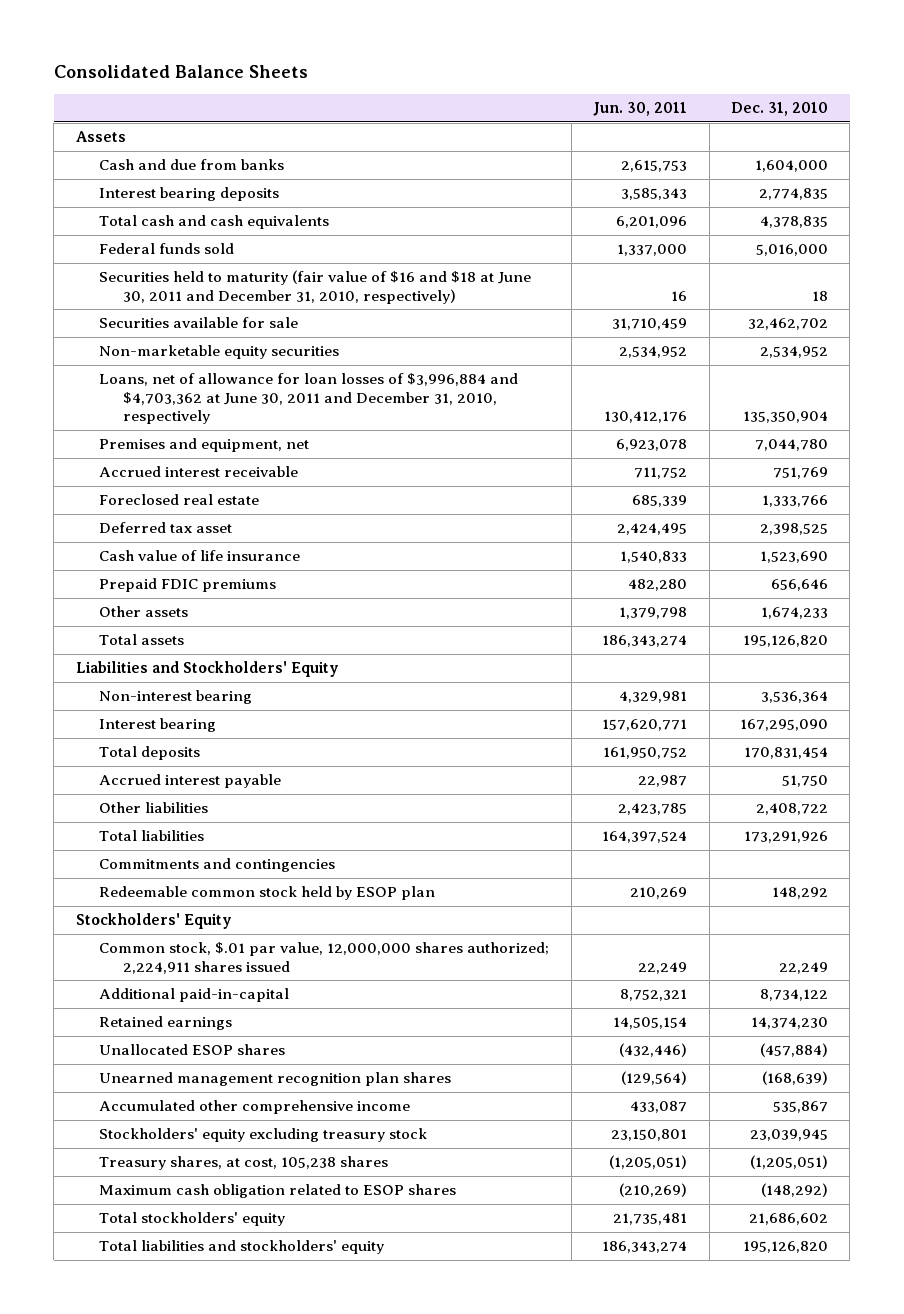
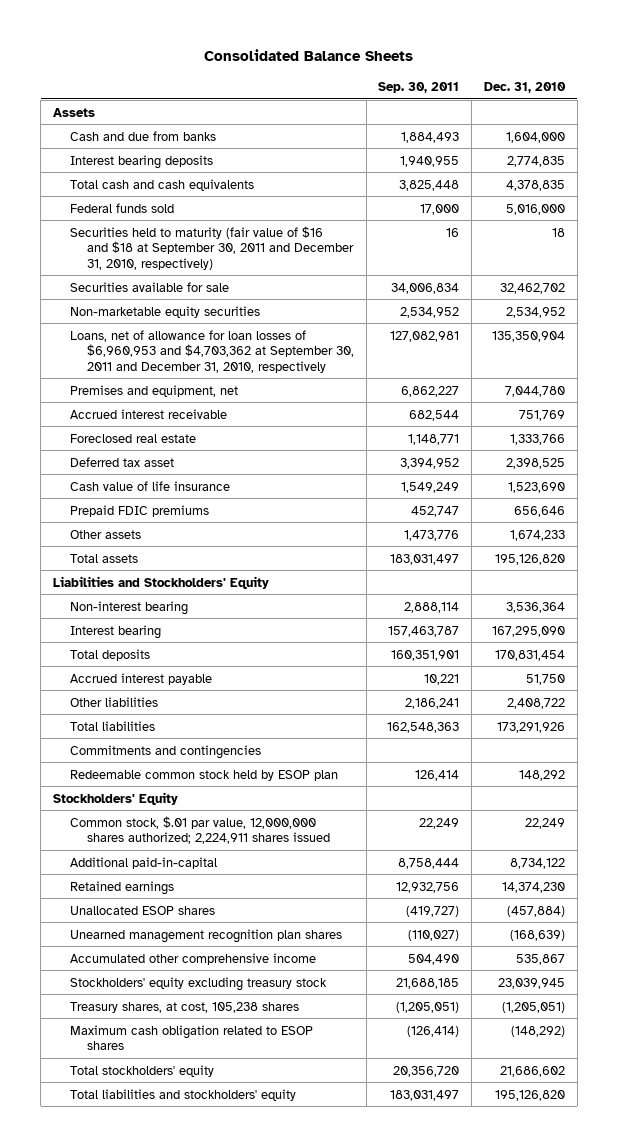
- | Jun. 30, 2011 | Dec. 31, 2010
+ | Sep. 30, 2011 | Dec. 31, 2010
- Securities held to maturity (fair value of $16 and $18 at June 30, 2011 and December 31, 2010, respectively) | 16 | 18
+ Securities held to maturity (fair value of $16 and $18 at September 30, 2011 and December 31, 2010, respectively) | 16 | 18
- Loans, net of allowance for loan losses of $3,996,884 and $4,703,362 at June 30, 2011 and December 31, 2010, respectively | 130,412,176 | 135,350,904
+ Loans, net of allowance for loan losses of $6,960,953 and $4,703,362 at September 30, 2011 and December 31, 2010, respectively | 127,082,981 | 135,350,904

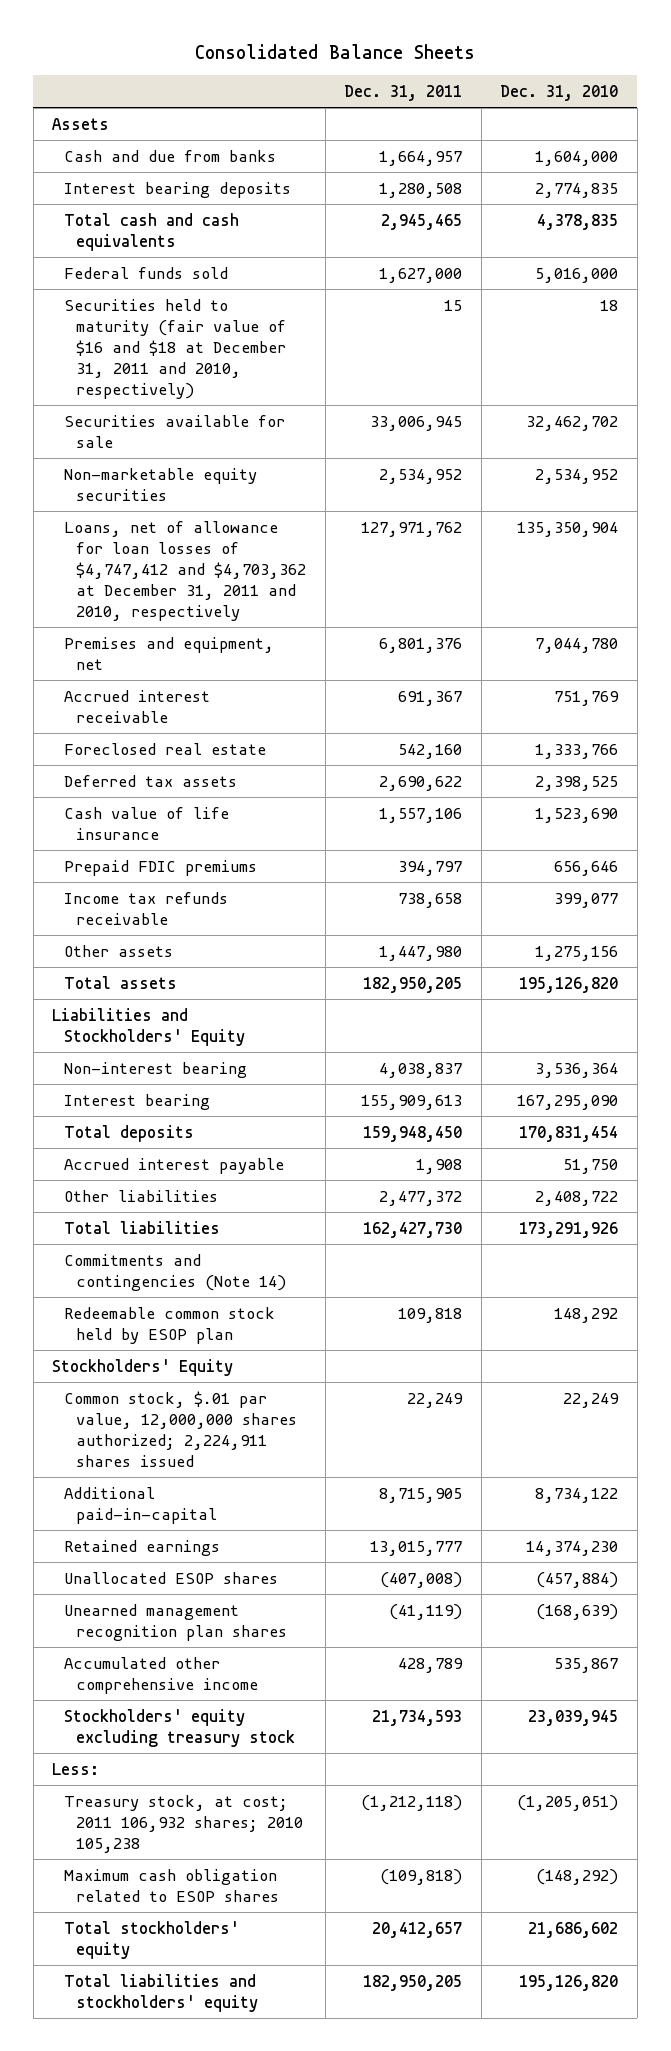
- | Sep. 30, 2011 | Dec. 31, 2010
+ | Dec. 31, 2011 | Dec. 31, 2010
- Securities held to maturity (fair value of $16 and $18 at September 30, 2011 and December 31, 2010, respectively) | 16 | 18
+ Securities held to maturity (fair value of $16 and $18 at December 31, 2011 and 2010, respectively) | 15 | 18
- Loans, net of allowance for loan losses of $6,960,953 and $4,703,362 at September 30, 2011 and December 31, 2010, respectively | 127,082,981 | 135,350,904
+ Loans, net of allowance for loan losses of $4,747,412 and $4,703,362 at December 31, 2011 and 2010, respectively | 127,971,762 | 135,350,904
- Deferred tax asset | 3,394,952 | 2,398,525
+ Deferred tax assets | 2,690,622 | 2,398,525
- Other assets | 1,473,776 | 1,674,233
+ Income tax refunds receivable | 738,658 | 399,077
+ Other assets | 1,447,980 | 1,275,156
- Commitments and contingencies
+ Commitments and contingencies (Note 14)
- Treasury shares, at cost, 105,238 shares | (1,205,051) | (1,205,051)
+ Less:
+ Treasury stock, at cost; 2011 106,932 shares; 2010 105,238 | (1,212,118) | (1,205,051)

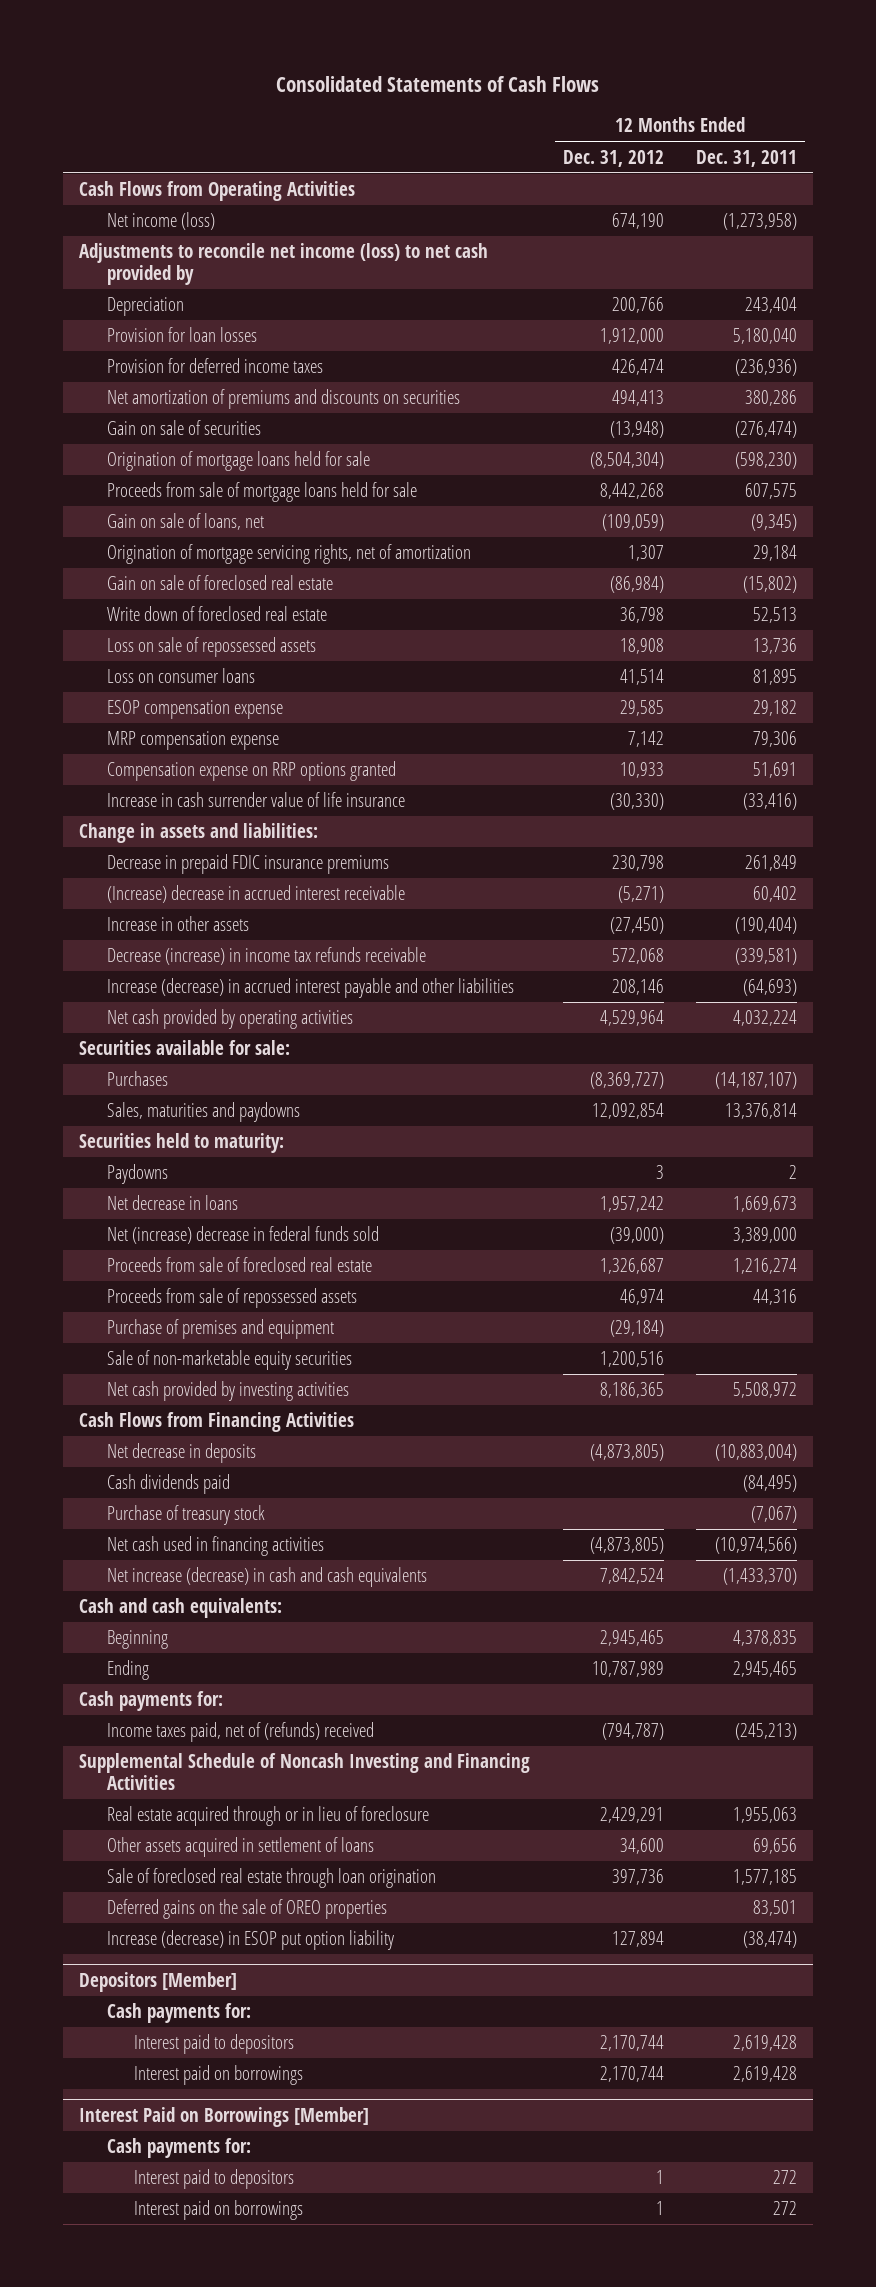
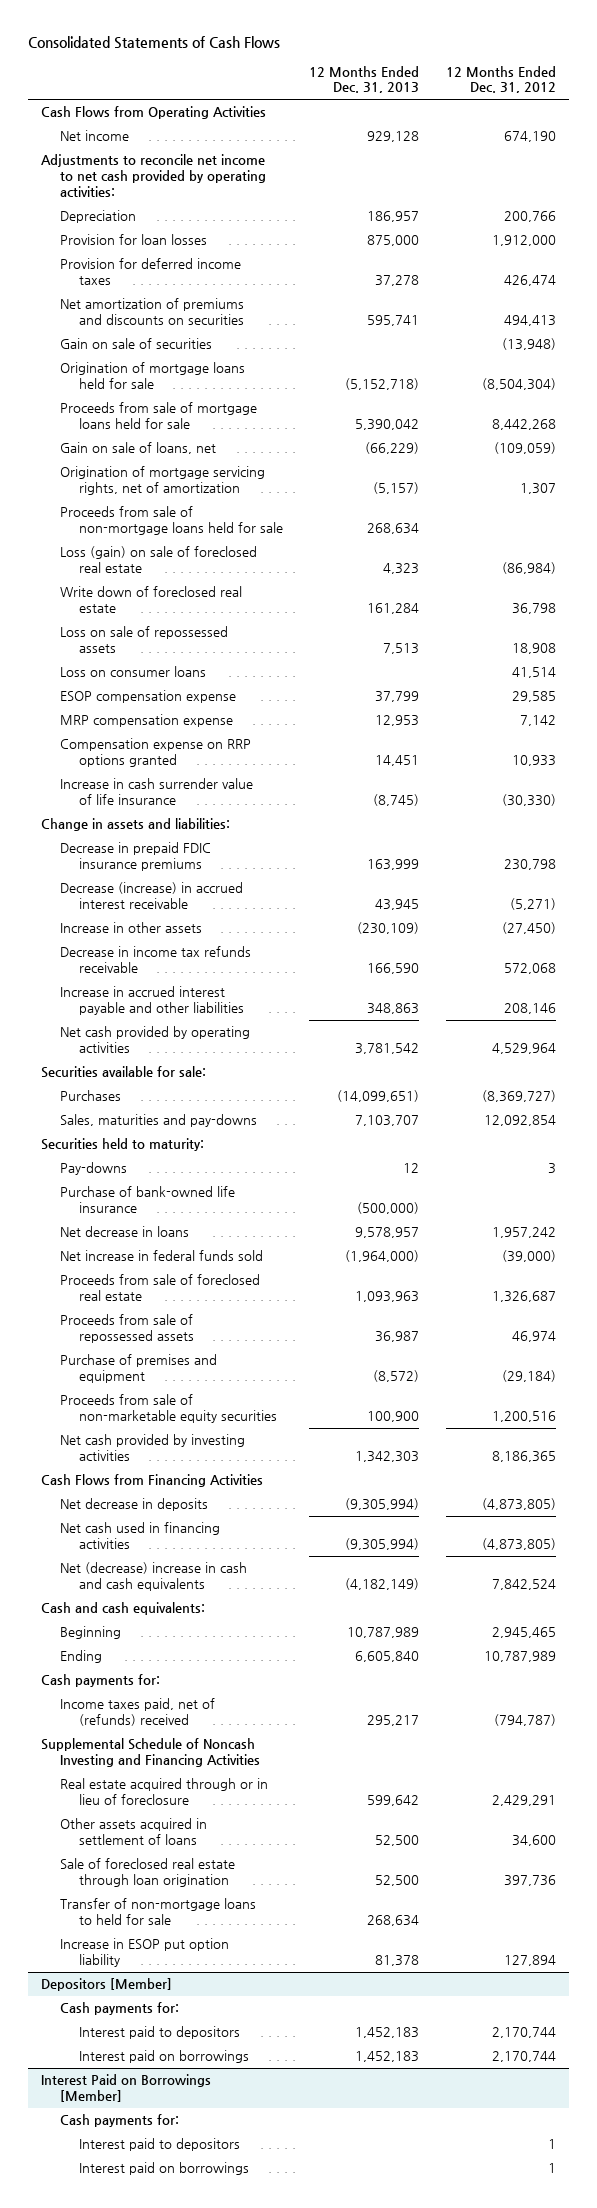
- | 12 Months Ended Dec. 31, 2012 | 12 Months Ended Dec. 31, 2011
+ | 12 Months Ended Dec. 31, 2013 | 12 Months Ended Dec. 31, 2012
- Net income (loss) | 674,190 | (1,273,958)
- Adjustments to reconcile net income (loss) to net cash provided by
+ Net income | 929,128 | 674,190
+ Adjustments to reconcile net income to net cash provided by operating activities:
- Gain on sale of foreclosed real estate | (86,984) | (15,802)
+ Proceeds from sale of non-mortgage loans held for sale | 268,634 |
+ Loss (gain) on sale of foreclosed real estate | 4,323 | (86,984)
- (Increase) decrease in accrued interest receivable | (5,271) | 60,402
+ Decrease (increase) in accrued interest receivable | 43,945 | (5,271)
- Decrease (increase) in income tax refunds receivable | 572,068 | (339,581)
- Increase (decrease) in accrued interest payable and other liabilities | 208,146 | (64,693)
+ Decrease in income tax refunds receivable | 166,590 | 572,068
+ Increase in accrued interest payable and other liabilities | 348,863 | 208,146
- Sales, maturities and paydowns | 12,092,854 | 13,376,814
+ Sales, maturities and pay-downs | 7,103,707 | 12,092,854
- Paydowns | 3 | 2
+ Pay-downs | 12 | 3
+ Purchase of bank-owned life insurance | (500,000) |
- Net (increase) decrease in federal funds sold | (39,000) | 3,389,000
+ Net increase in federal funds sold | (1,964,000) | (39,000)
- Sale of non-marketable equity securities | 1,200,516 |
+ Proceeds from sale of non-marketable equity securities | 100,900 | 1,200,516
- Cash dividends paid | | (84,495)
- Purchase of treasury stock | | (7,067)
- Net increase (decrease) in cash and cash equivalents | 7,842,524 | (1,433,370)
+ Net (decrease) increase in cash and cash equivalents | (4,182,149) | 7,842,524
- Deferred gains on the sale of OREO properties | | 83,501
- Increase (decrease) in ESOP put option liability | 127,894 | (38,474)
+ Transfer of non-mortgage loans to held for sale | 268,634 |
+ Increase in ESOP put option liability | 81,378 | 127,894

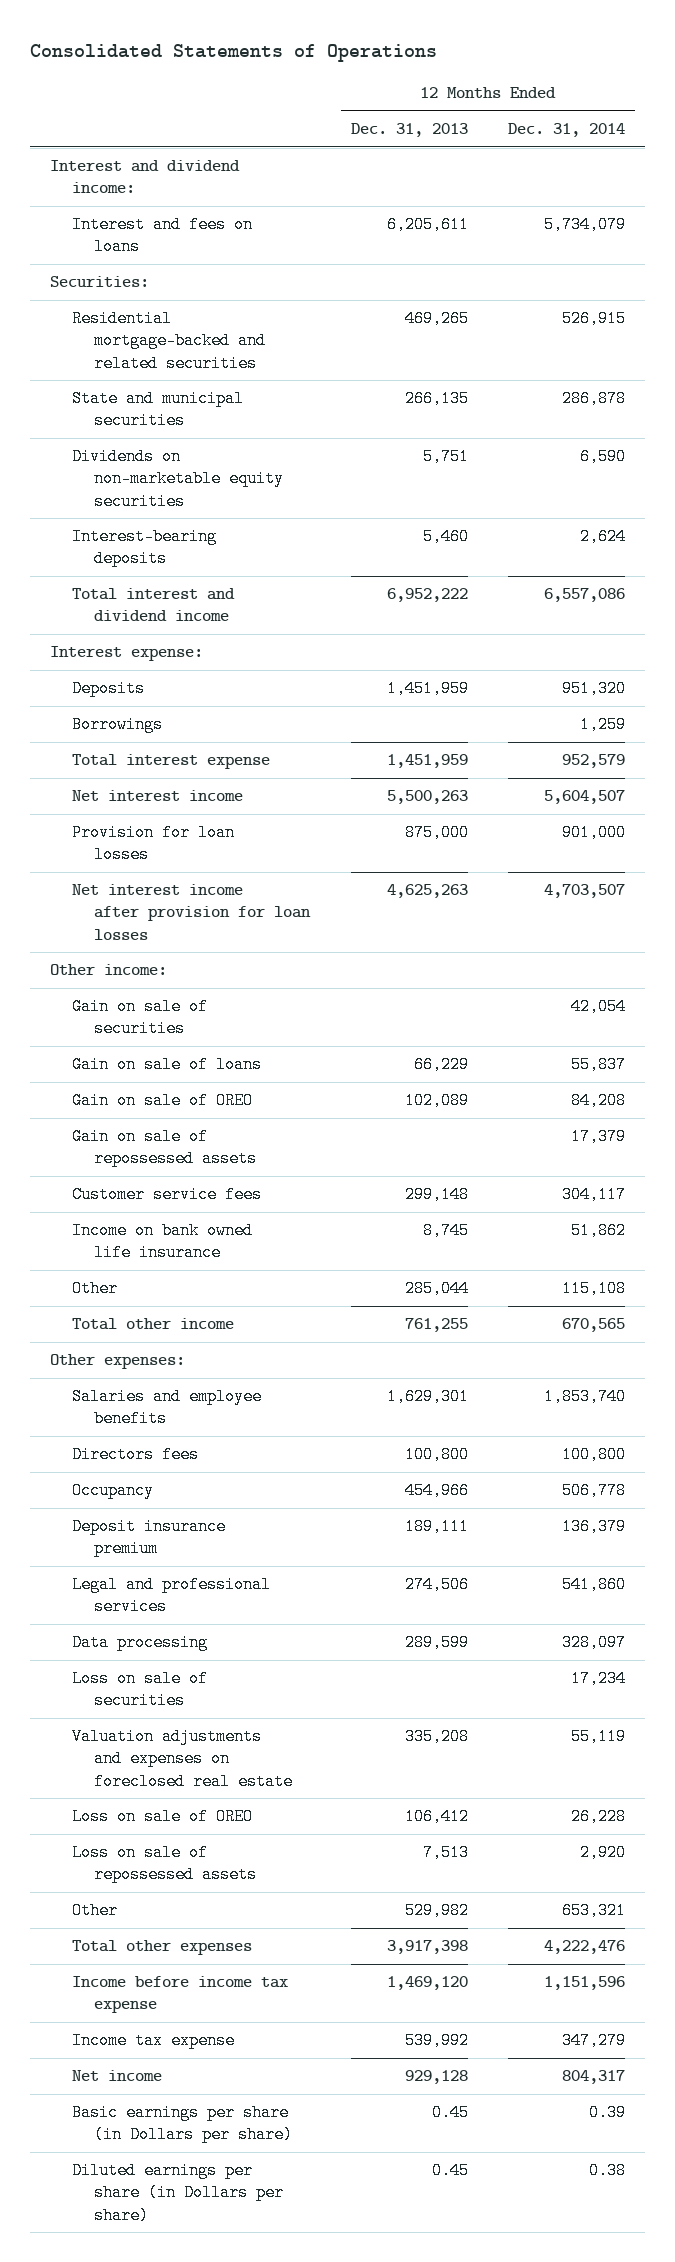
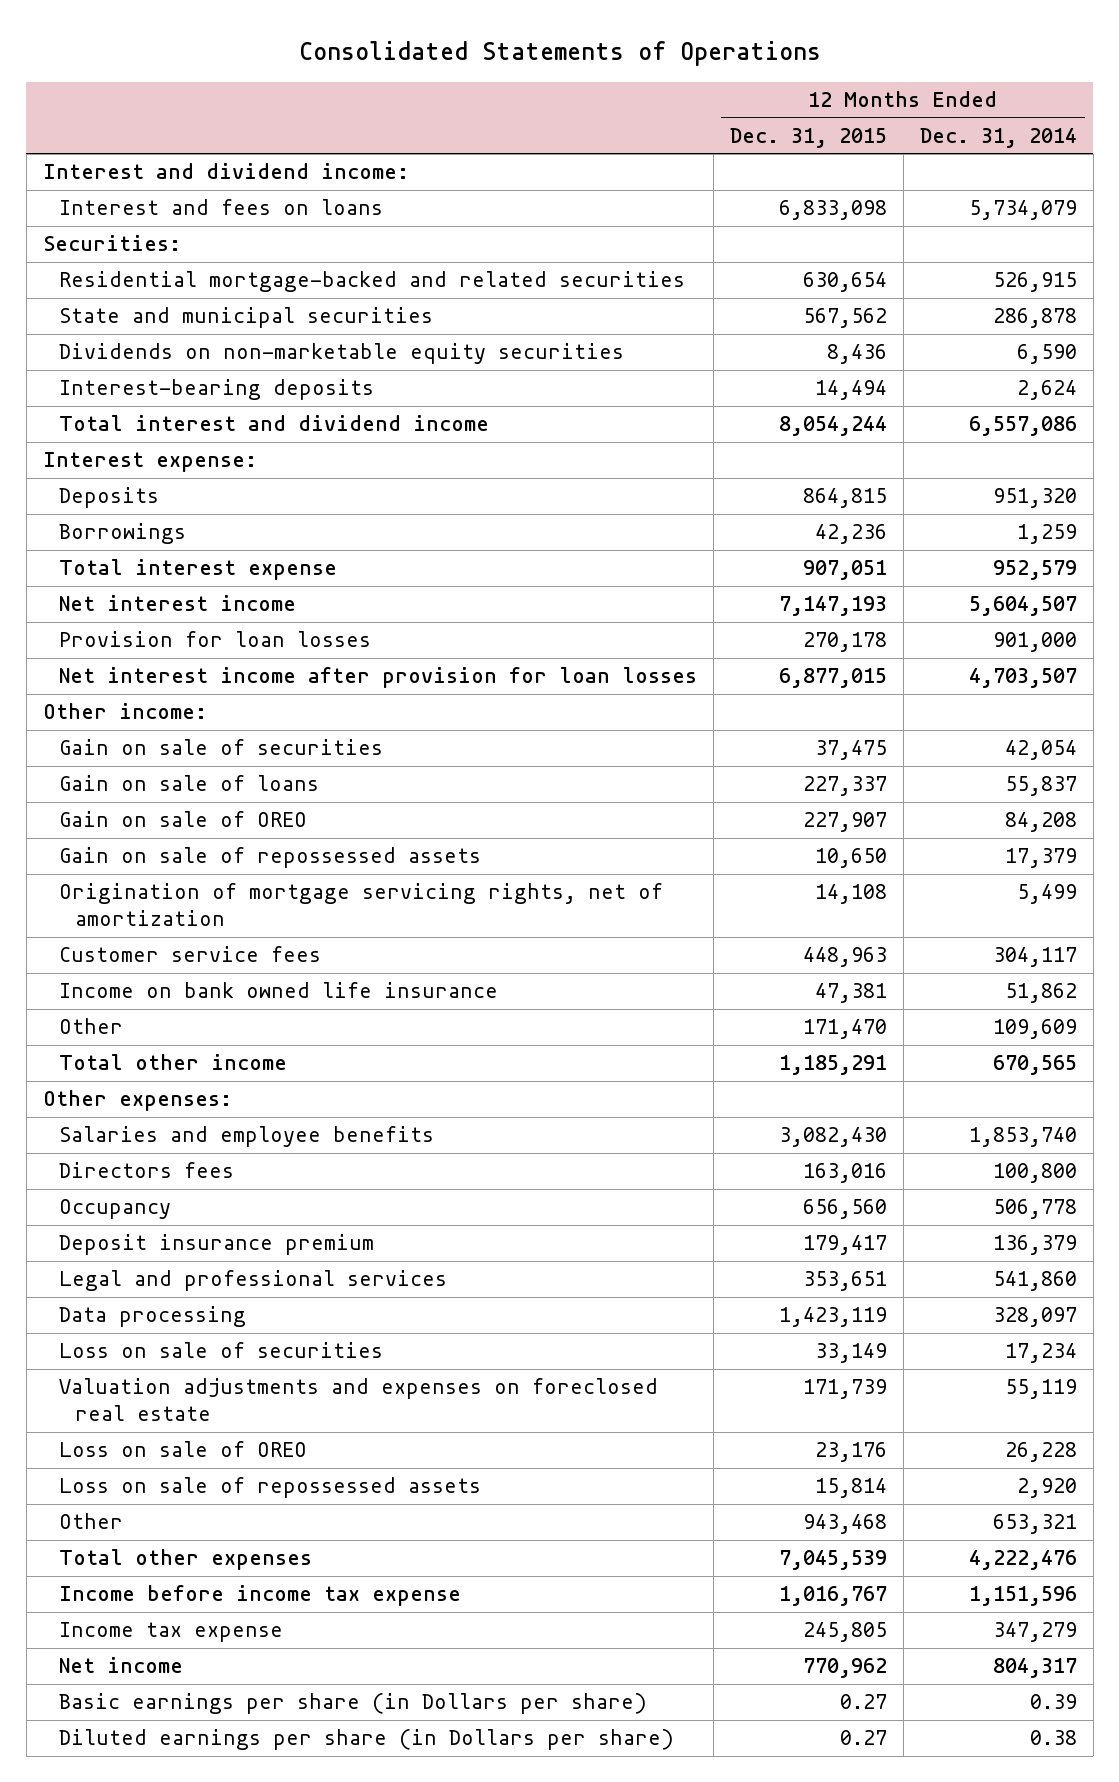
- | 12 Months Ended Dec. 31, 2013 | 12 Months Ended Dec. 31, 2014
+ | 12 Months Ended Dec. 31, 2015 | 12 Months Ended Dec. 31, 2014
+ Origination of mortgage servicing rights, net of amortization | 14,108 | 5,499
- Other | 285,044 | 115,108
+ Other | 171,470 | 109,609

